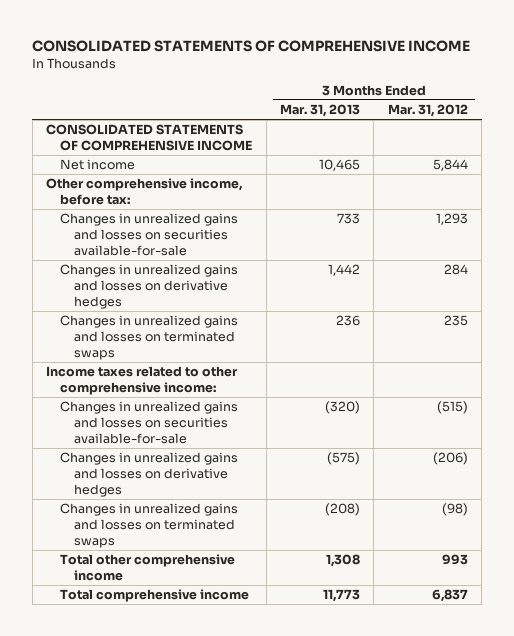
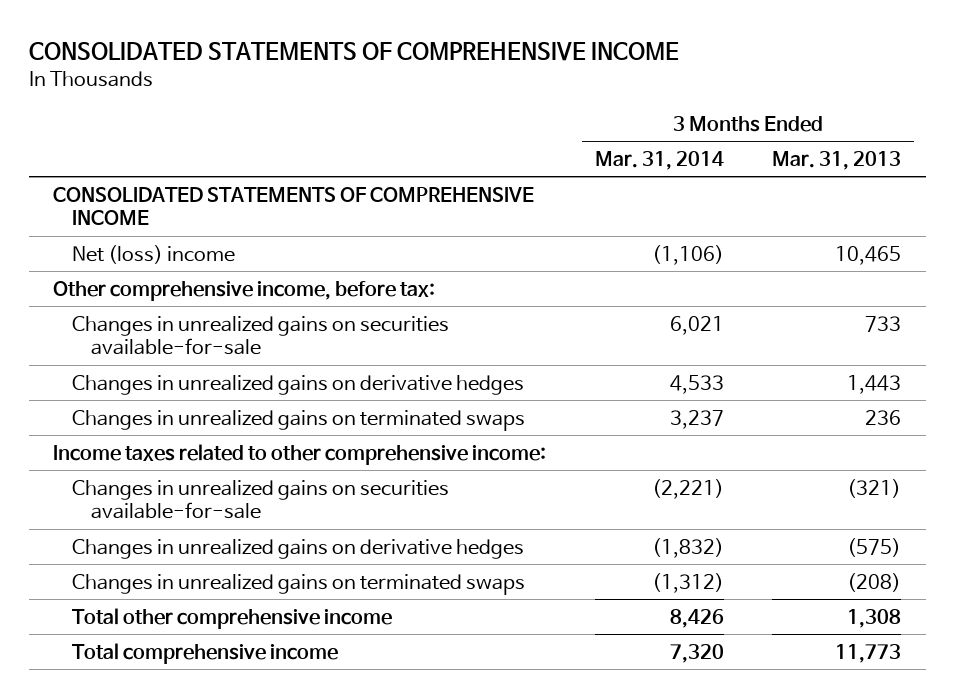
- | 3 Months Ended Mar. 31, 2013 | 3 Months Ended Mar. 31, 2012
+ | 3 Months Ended Mar. 31, 2014 | 3 Months Ended Mar. 31, 2013
- Net income | 10,465 | 5,844
+ Net (loss) income | (1,106) | 10,465
- Changes in unrealized gains and losses on securities available-for-sale | 733 | 1,293
- Changes in unrealized gains and losses on derivative hedges | 1,442 | 284
- Changes in unrealized gains and losses on terminated swaps | 236 | 235
+ Changes in unrealized gains on securities available-for-sale | 6,021 | 733
+ Changes in unrealized gains on derivative hedges | 4,533 | 1,443
+ Changes in unrealized gains on terminated swaps | 3,237 | 236
- Changes in unrealized gains and losses on securities available-for-sale | (320) | (515)
- Changes in unrealized gains and losses on derivative hedges | (575) | (206)
- Changes in unrealized gains and losses on terminated swaps | (208) | (98)
+ Changes in unrealized gains on securities available-for-sale | (2,221) | (321)
+ Changes in unrealized gains on derivative hedges | (1,832) | (575)
+ Changes in unrealized gains on terminated swaps | (1,312) | (208)

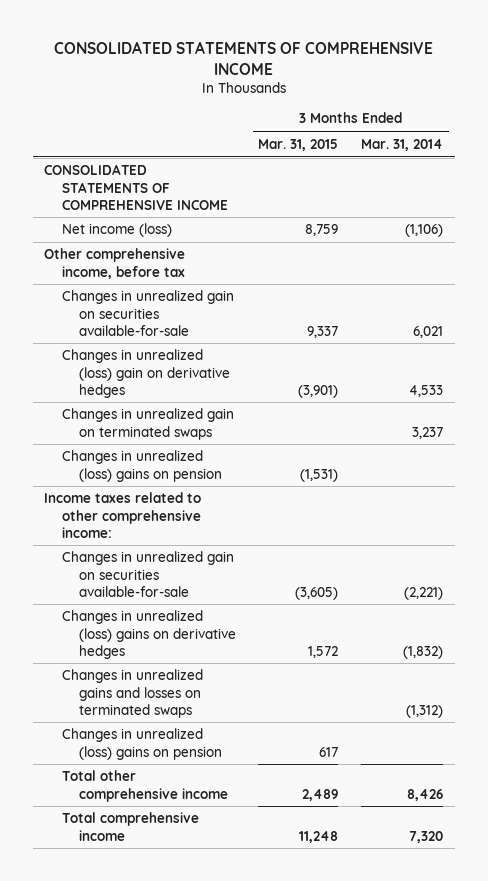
- | 3 Months Ended Mar. 31, 2014 | 3 Months Ended Mar. 31, 2013
+ | 3 Months Ended Mar. 31, 2015 | 3 Months Ended Mar. 31, 2014
- Net (loss) income | (1,106) | 10,465
- Other comprehensive income, before tax:
- Changes in unrealized gains on securities available-for-sale | 6,021 | 733
- Changes in unrealized gains on derivative hedges | 4,533 | 1,443
- Changes in unrealized gains on terminated swaps | 3,237 | 236
+ Net income (loss) | 8,759 | (1,106)
+ Other comprehensive income, before tax
+ Changes in unrealized gain on securities available-for-sale | 9,337 | 6,021
+ Changes in unrealized (loss) gain on derivative hedges | (3,901) | 4,533
+ Changes in unrealized gain on terminated swaps | | 3,237
+ Changes in unrealized (loss) gains on pension | (1,531) |
- Changes in unrealized gains on securities available-for-sale | (2,221) | (321)
- Changes in unrealized gains on derivative hedges | (1,832) | (575)
- Changes in unrealized gains on terminated swaps | (1,312) | (208)
+ Changes in unrealized gain on securities available-for-sale | (3,605) | (2,221)
+ Changes in unrealized (loss) gains on derivative hedges | 1,572 | (1,832)
+ Changes in unrealized gains and losses on terminated swaps | | (1,312)
+ Changes in unrealized (loss) gains on pension | 617 |

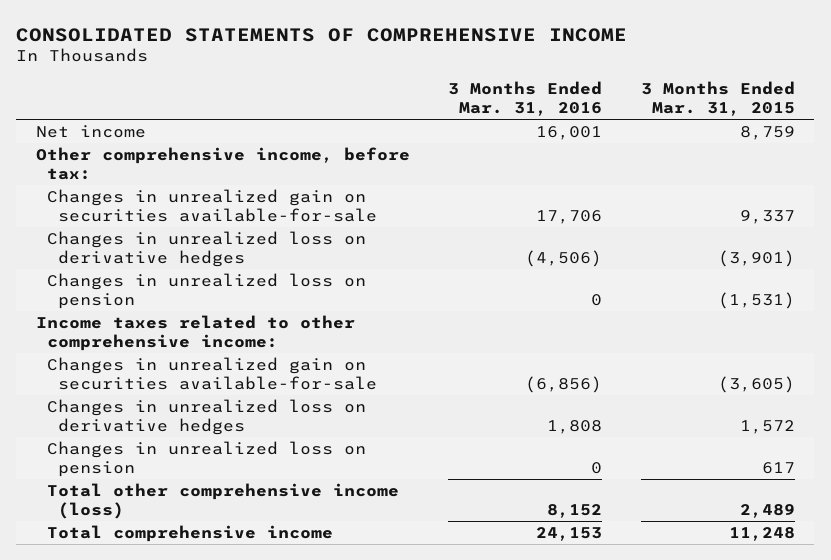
- | 3 Months Ended Mar. 31, 2015 | 3 Months Ended Mar. 31, 2014
+ | 3 Months Ended Mar. 31, 2016 | 3 Months Ended Mar. 31, 2015
- CONSOLIDATED STATEMENTS OF COMPREHENSIVE INCOME
- Net income (loss) | 8,759 | (1,106)
- Other comprehensive income, before tax
+ Net income | 16,001 | 8,759
+ Other comprehensive income, before tax:
- Changes in unrealized (loss) gain on derivative hedges | (3,901) | 4,533
- Changes in unrealized gain on terminated swaps | | 3,237
- Changes in unrealized (loss) gains on pension | (1,531) |
+ Changes in unrealized loss on derivative hedges | (4,506) | (3,901)
+ Changes in unrealized loss on pension | 0 | (1,531)
- Changes in unrealized (loss) gains on derivative hedges | 1,572 | (1,832)
- Changes in unrealized gains and losses on terminated swaps | | (1,312)
- Changes in unrealized (loss) gains on pension | 617 |
- Total other comprehensive income | 2,489 | 8,426
+ Changes in unrealized loss on derivative hedges | 1,808 | 1,572
+ Changes in unrealized loss on pension | 0 | 617
+ Total other comprehensive income (loss) | 8,152 | 2,489

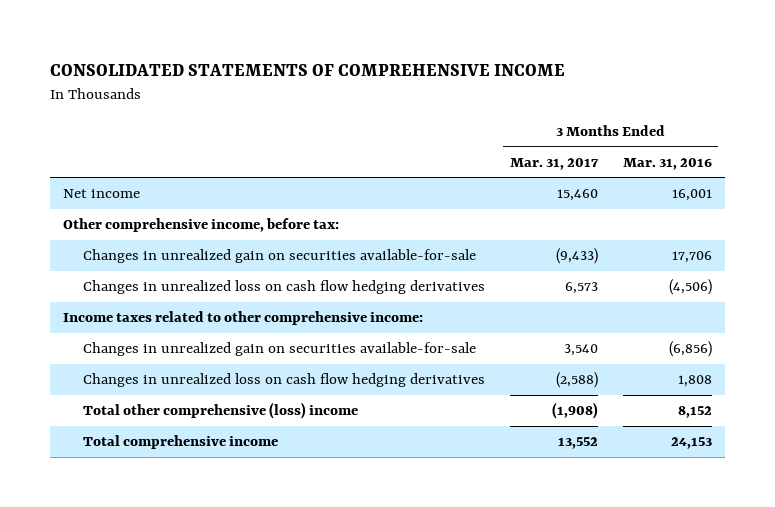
- | 3 Months Ended Mar. 31, 2016 | 3 Months Ended Mar. 31, 2015
+ | 3 Months Ended Mar. 31, 2017 | 3 Months Ended Mar. 31, 2016
- Changes in unrealized loss on derivative hedges | (4,506) | (3,901)
- Changes in unrealized loss on pension | 0 | (1,531)
+ Changes in unrealized loss on cash flow hedging derivatives | 6,573 | (4,506)
- Changes in unrealized loss on derivative hedges | 1,808 | 1,572
- Changes in unrealized loss on pension | 0 | 617
- Total other comprehensive income (loss) | 8,152 | 2,489
+ Changes in unrealized loss on cash flow hedging derivatives | (2,588) | 1,808
+ Total other comprehensive (loss) income | (1,908) | 8,152

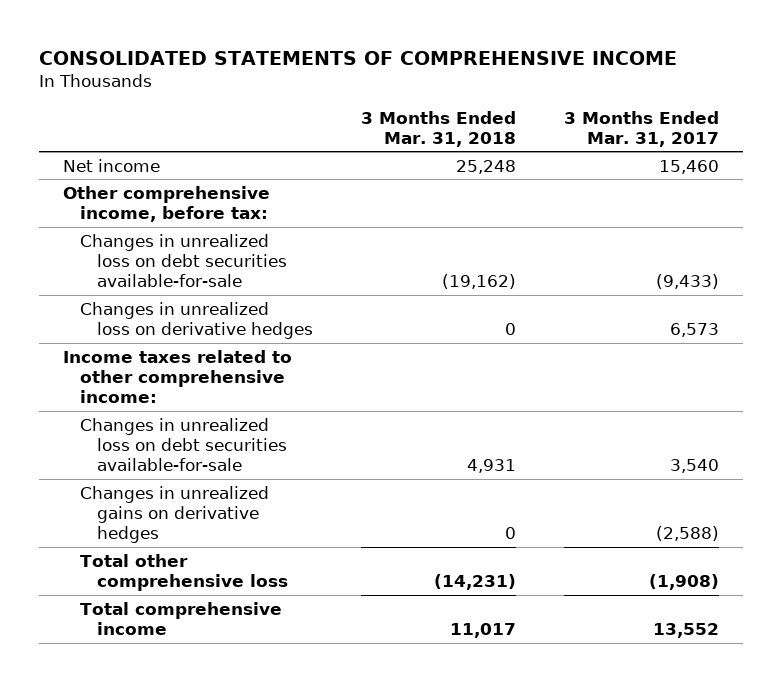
- | 3 Months Ended Mar. 31, 2017 | 3 Months Ended Mar. 31, 2016
+ | 3 Months Ended Mar. 31, 2018 | 3 Months Ended Mar. 31, 2017
- Changes in unrealized gain on securities available-for-sale | (9,433) | 17,706
- Changes in unrealized loss on cash flow hedging derivatives | 6,573 | (4,506)
+ Changes in unrealized loss on debt securities available-for-sale | (19,162) | (9,433)
+ Changes in unrealized loss on derivative hedges | 0 | 6,573
- Changes in unrealized gain on securities available-for-sale | 3,540 | (6,856)
- Changes in unrealized loss on cash flow hedging derivatives | (2,588) | 1,808
- Total other comprehensive (loss) income | (1,908) | 8,152
+ Changes in unrealized loss on debt securities available-for-sale | 4,931 | 3,540
+ Changes in unrealized gains on derivative hedges | 0 | (2,588)
+ Total other comprehensive loss | (14,231) | (1,908)

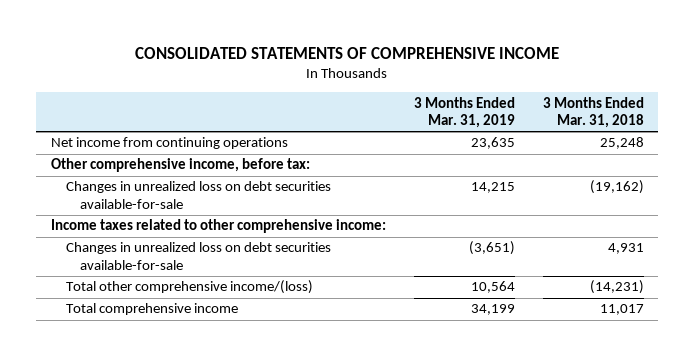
- | 3 Months Ended Mar. 31, 2018 | 3 Months Ended Mar. 31, 2017
+ | 3 Months Ended Mar. 31, 2019 | 3 Months Ended Mar. 31, 2018
- Net income | 25,248 | 15,460
+ Net income from continuing operations | 23,635 | 25,248
- Changes in unrealized loss on derivative hedges | 0 | 6,573
- Changes in unrealized gains on derivative hedges | 0 | (2,588)
- Total other comprehensive loss | (14,231) | (1,908)
+ Total other comprehensive income/(loss) | 10,564 | (14,231)

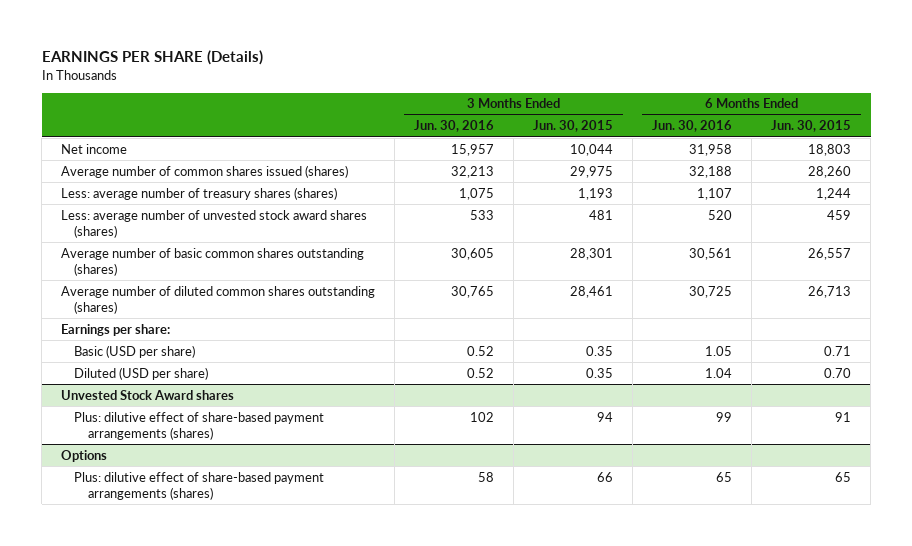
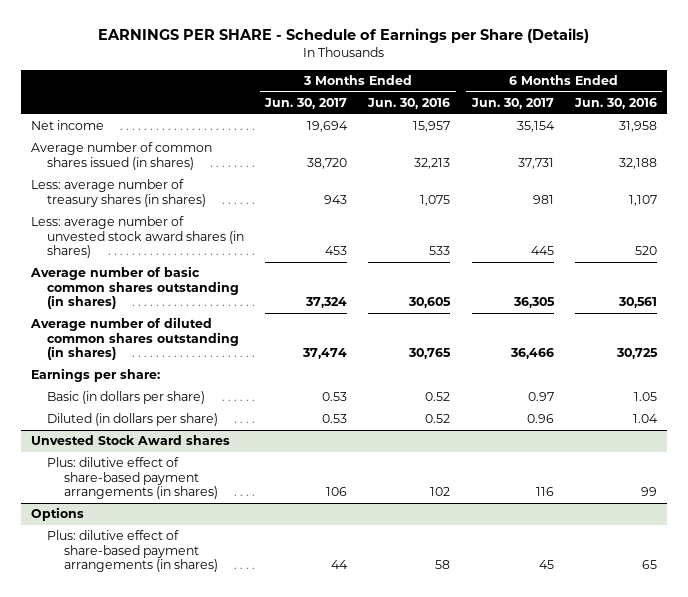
- EARNINGS PER SHARE (Details)
+ EARNINGS PER SHARE - Schedule of Earnings per Share (Details)
- | 3 Months Ended Jun. 30, 2016 | 3 Months Ended Jun. 30, 2015 | 6 Months Ended Jun. 30, 2016 | 6 Months Ended Jun. 30, 2015
+ | 3 Months Ended Jun. 30, 2017 | 3 Months Ended Jun. 30, 2016 | 6 Months Ended Jun. 30, 2017 | 6 Months Ended Jun. 30, 2016
- Average number of common shares issued (shares) | 32,213 | 29,975 | 32,188 | 28,260
- Less: average number of treasury shares (shares) | 1,075 | 1,193 | 1,107 | 1,244
- Less: average number of unvested stock award shares (shares) | 533 | 481 | 520 | 459
- Average number of basic common shares outstanding (shares) | 30,605 | 28,301 | 30,561 | 26,557
- Average number of diluted common shares outstanding (shares) | 30,765 | 28,461 | 30,725 | 26,713
+ Average number of common shares issued (in shares) | 38,720 | 32,213 | 37,731 | 32,188
+ Less: average number of treasury shares (in shares) | 943 | 1,075 | 981 | 1,107
+ Less: average number of unvested stock award shares (in shares) | 453 | 533 | 445 | 520
+ Average number of basic common shares outstanding (in shares) | 37,324 | 30,605 | 36,305 | 30,561
+ Average number of diluted common shares outstanding (in shares) | 37,474 | 30,765 | 36,466 | 30,725
- Basic (USD per share) | 0.52 | 0.35 | 1.05 | 0.71
- Diluted (USD per share) | 0.52 | 0.35 | 1.04 | 0.70
+ Basic (in dollars per share) | 0.53 | 0.52 | 0.97 | 1.05
+ Diluted (in dollars per share) | 0.53 | 0.52 | 0.96 | 1.04
@ Unvested Stock Award shares
- Plus: dilutive effect of share-based payment arrangements (shares) | 102 | 94 | 99 | 91
+ Plus: dilutive effect of share-based payment arrangements (in shares) | 106 | 102 | 116 | 99
@ Options
- Plus: dilutive effect of share-based payment arrangements (shares) | 58 | 66 | 65 | 65
+ Plus: dilutive effect of share-based payment arrangements (in shares) | 44 | 58 | 45 | 65

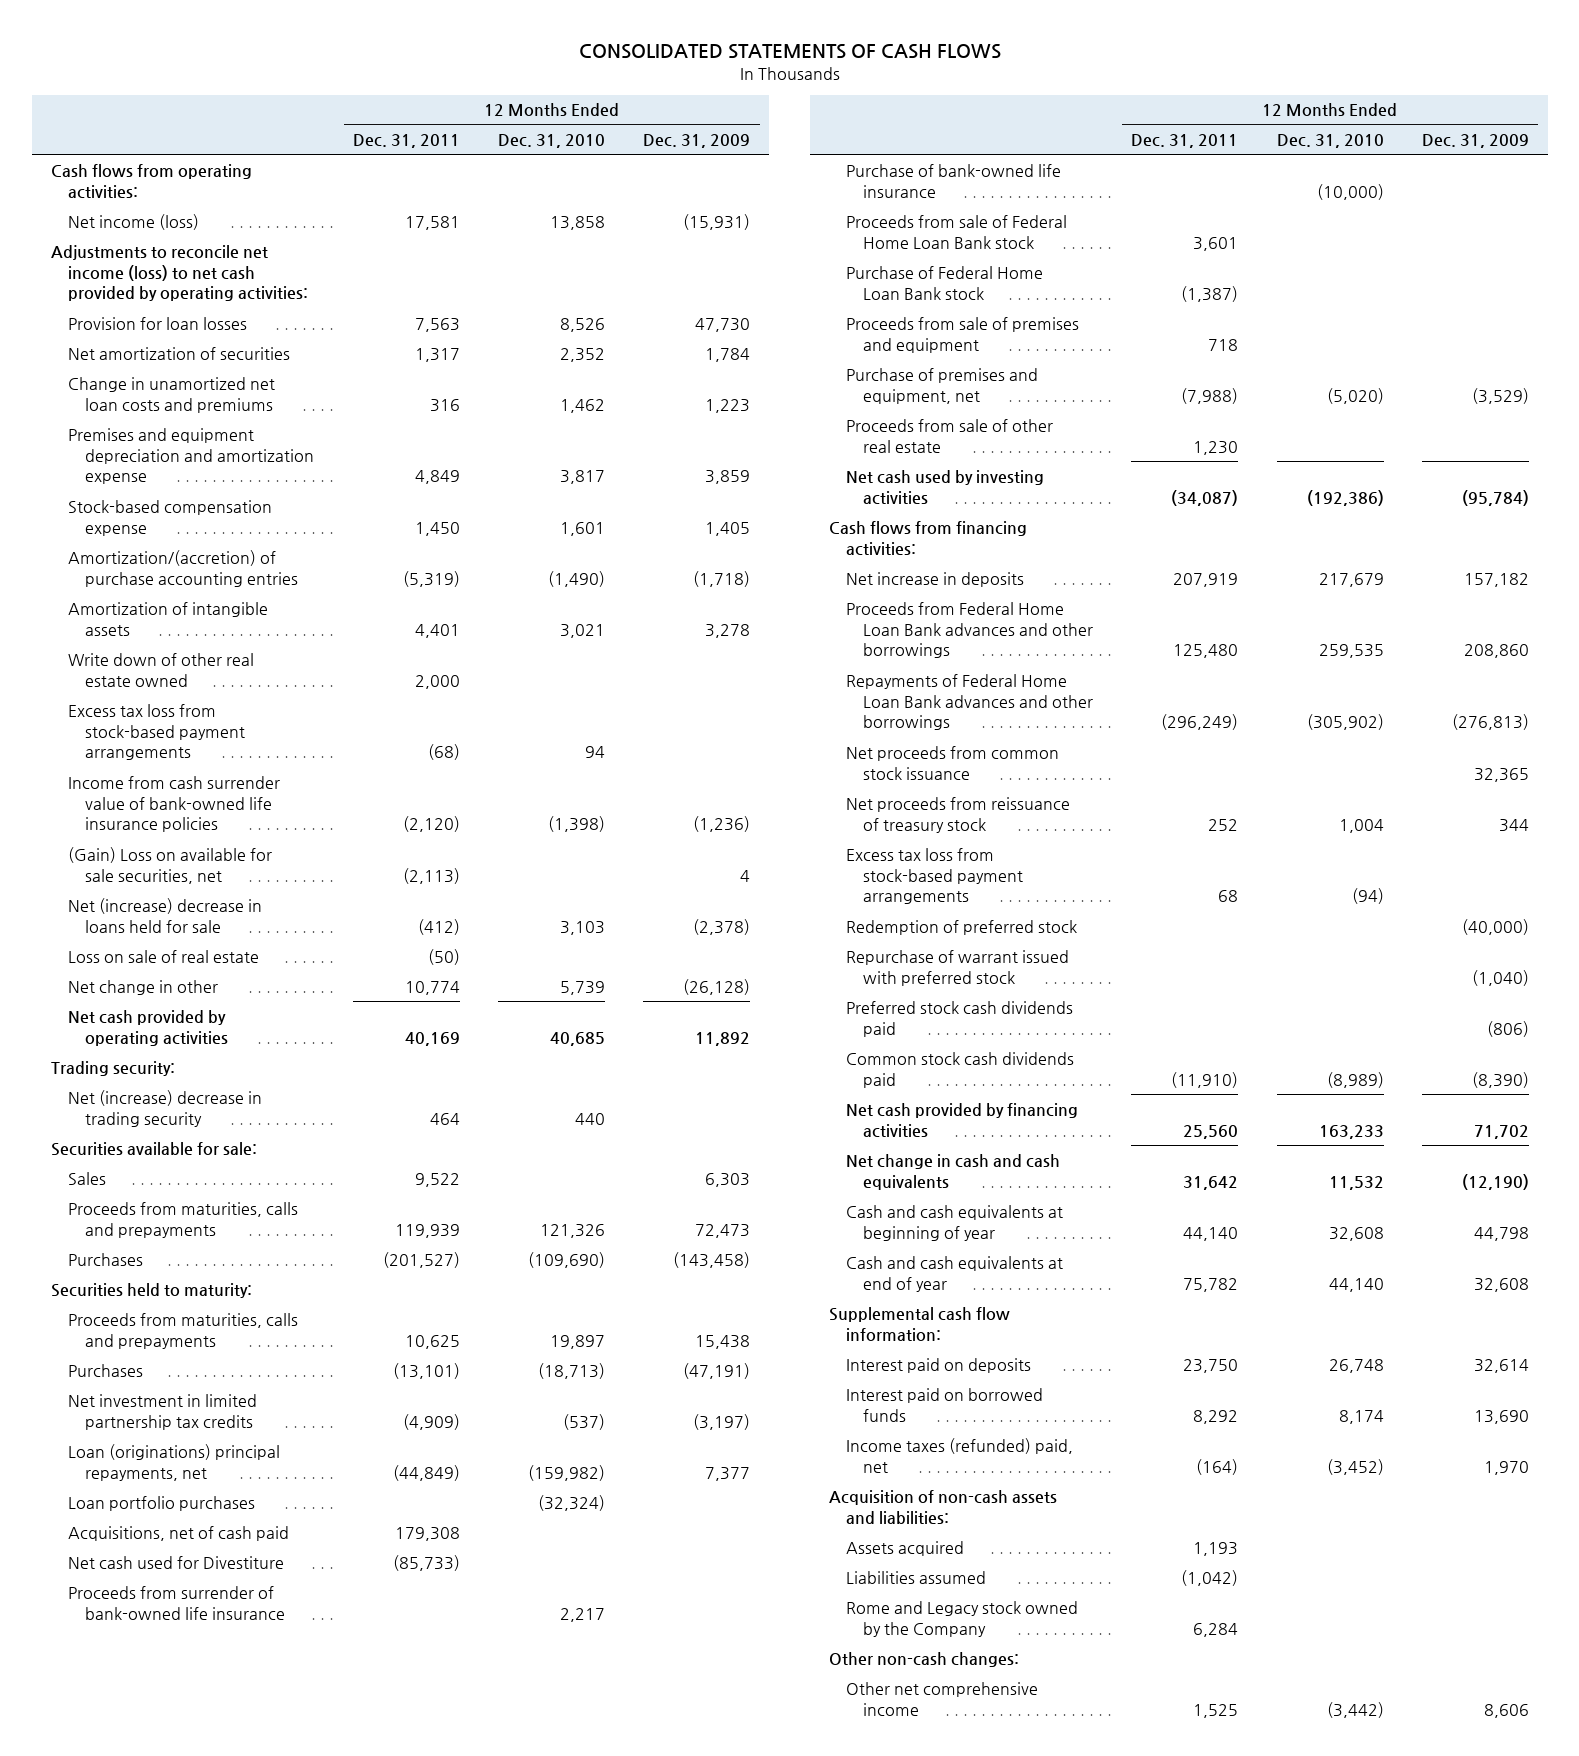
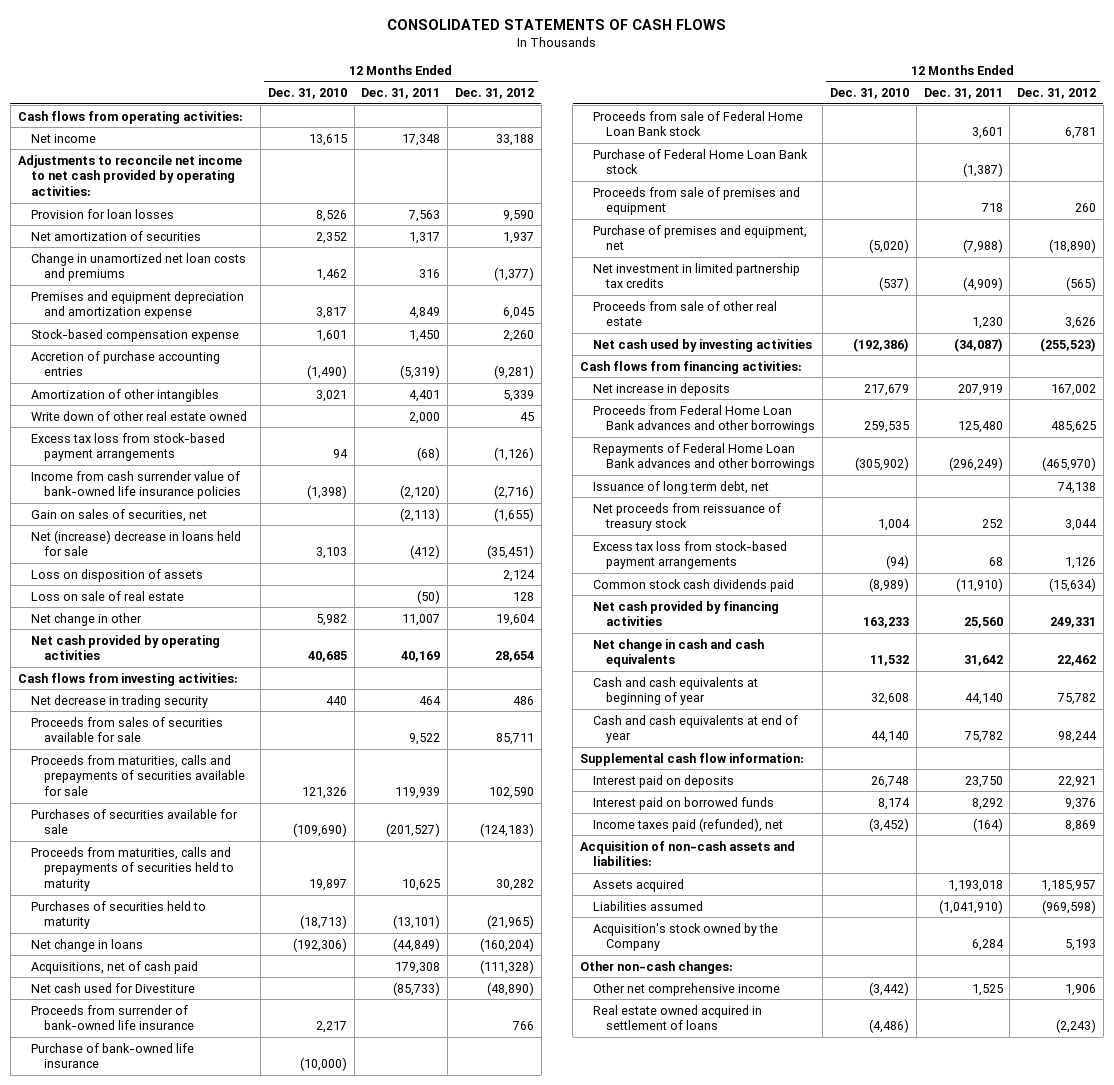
- | 12 Months Ended Dec. 31, 2011 | 12 Months Ended Dec. 31, 2010 | 12 Months Ended Dec. 31, 2009
+ | 12 Months Ended Dec. 31, 2010 | 12 Months Ended Dec. 31, 2011 | 12 Months Ended Dec. 31, 2012
- Net income (loss) | 17,581 | 13,858 | (15,931)
- Adjustments to reconcile net income (loss) to net cash provided by operating activities:
+ Net income | 13,615 | 17,348 | 33,188
+ Adjustments to reconcile net income to net cash provided by operating activities:
- Amortization/(accretion) of purchase accounting entries | (5,319) | (1,490) | (1,718)
- Amortization of intangible assets | 4,401 | 3,021 | 3,278
+ Accretion of purchase accounting entries | (1,490) | (5,319) | (9,281)
+ Amortization of other intangibles | 3,021 | 4,401 | 5,339
- (Gain) Loss on available for sale securities, net | (2,113) | | 4
+ Gain on sales of securities, net | | (2,113) | (1,655)
+ Loss on disposition of assets | | | 2,124
- Net change in other | 10,774 | 5,739 | (26,128)
+ Net change in other | 5,982 | 11,007 | 19,604
- Trading security:
- Net (increase) decrease in trading security | 464 | 440 |
- Securities available for sale:
- Sales | 9,522 | | 6,303
- Proceeds from maturities, calls and prepayments | 119,939 | 121,326 | 72,473
- Purchases | (201,527) | (109,690) | (143,458)
- Securities held to maturity:
- Proceeds from maturities, calls and prepayments | 10,625 | 19,897 | 15,438
- Purchases | (13,101) | (18,713) | (47,191)
- Loan (originations) principal repayments, net | (44,849) | (159,982) | 7,377
- Loan portfolio purchases | | (32,324) |
+ Cash flows from investing activities:
+ Net decrease in trading security | 440 | 464 | 486
+ Proceeds from sales of securities available for sale | | 9,522 | 85,711
+ Proceeds from maturities, calls and prepayments of securities available for sale | 121,326 | 119,939 | 102,590
+ Purchases of securities available for sale | (109,690) | (201,527) | (124,183)
+ Proceeds from maturities, calls and prepayments of securities held to maturity | 19,897 | 10,625 | 30,282
+ Purchases of securities held to maturity | (18,713) | (13,101) | (21,965)
+ Net change in loans | (192,306) | (44,849) | (160,204)
moved down: Net investment in limited partnership tax credits | (537) | (4,909) | (565)
- Net proceeds from common stock issuance | | | 32,365
+ Issuance of long term debt, net | | | 74,138
- Redemption of preferred stock | | | (40,000)
- Repurchase of warrant issued with preferred stock | | | (1,040)
- Preferred stock cash dividends paid | | | (806)
- Income taxes (refunded) paid, net | (164) | (3,452) | 1,970
+ Income taxes paid (refunded), net | (3,452) | (164) | 8,869
- Assets acquired | 1,193 | |
- Liabilities assumed | (1,042) | |
- Rome and Legacy stock owned by the Company | 6,284 | |
+ Assets acquired | | 1,193,018 | 1,185,957
+ Liabilities assumed | | (1,041,910) | (969,598)
+ Acquisition's stock owned by the Company | | 6,284 | 5,193
+ Real estate owned acquired in settlement of loans | (4,486) | | (2,243)

